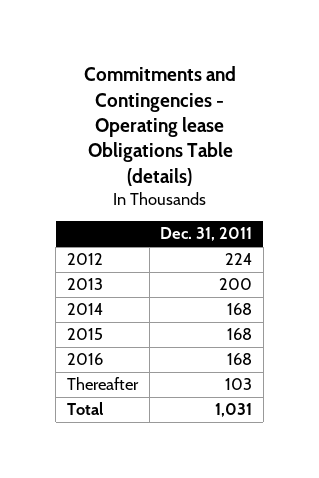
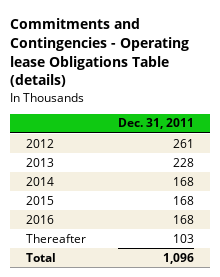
- 2012 | 224
- 2013 | 200
+ 2012 | 261
+ 2013 | 228
- Total | 1,031
+ Total | 1,096

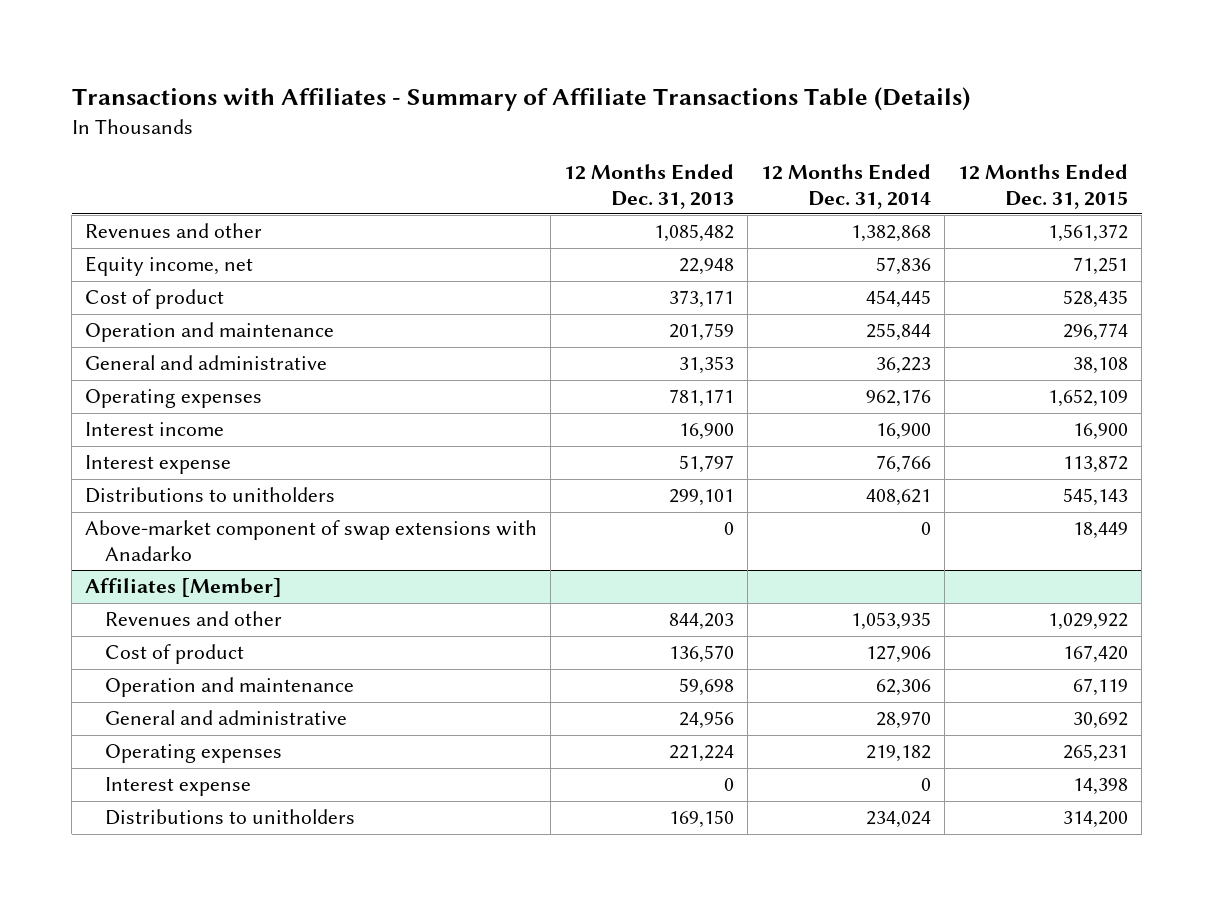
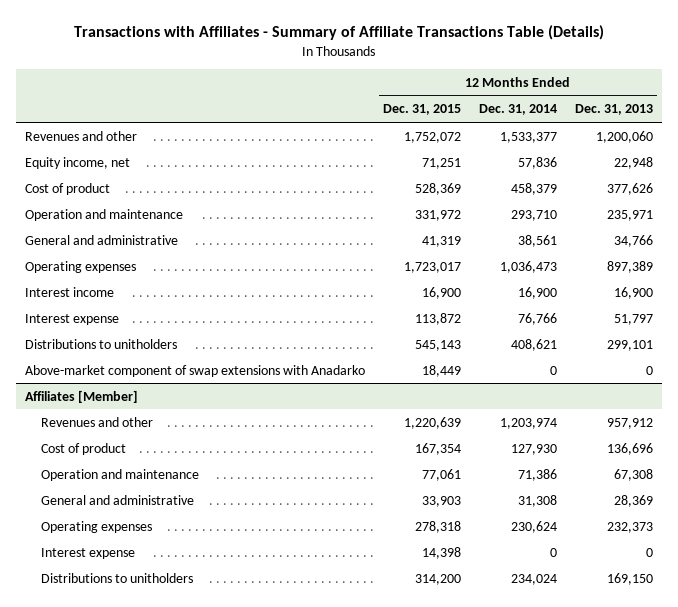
- | 12 Months Ended Dec. 31, 2013 | 12 Months Ended Dec. 31, 2014 | 12 Months Ended Dec. 31, 2015
+ | 12 Months Ended Dec. 31, 2015 | 12 Months Ended Dec. 31, 2014 | 12 Months Ended Dec. 31, 2013
- Revenues and other | 1,085,482 | 1,382,868 | 1,561,372
+ Revenues and other | 1,752,072 | 1,533,377 | 1,200,060
- Cost of product | 373,171 | 454,445 | 528,435
- Operation and maintenance | 201,759 | 255,844 | 296,774
- General and administrative | 31,353 | 36,223 | 38,108
- Operating expenses | 781,171 | 962,176 | 1,652,109
+ Cost of product | 528,369 | 458,379 | 377,626
+ Operation and maintenance | 331,972 | 293,710 | 235,971
+ General and administrative | 41,319 | 38,561 | 34,766
+ Operating expenses | 1,723,017 | 1,036,473 | 897,389
@ Affiliates [Member]
- Revenues and other | 844,203 | 1,053,935 | 1,029,922
- Cost of product | 136,570 | 127,906 | 167,420
- Operation and maintenance | 59,698 | 62,306 | 67,119
- General and administrative | 24,956 | 28,970 | 30,692
- Operating expenses | 221,224 | 219,182 | 265,231
+ Revenues and other | 1,220,639 | 1,203,974 | 957,912
+ Cost of product | 167,354 | 127,930 | 136,696
+ Operation and maintenance | 77,061 | 71,386 | 67,308
+ General and administrative | 33,903 | 31,308 | 28,369
+ Operating expenses | 278,318 | 230,624 | 232,373

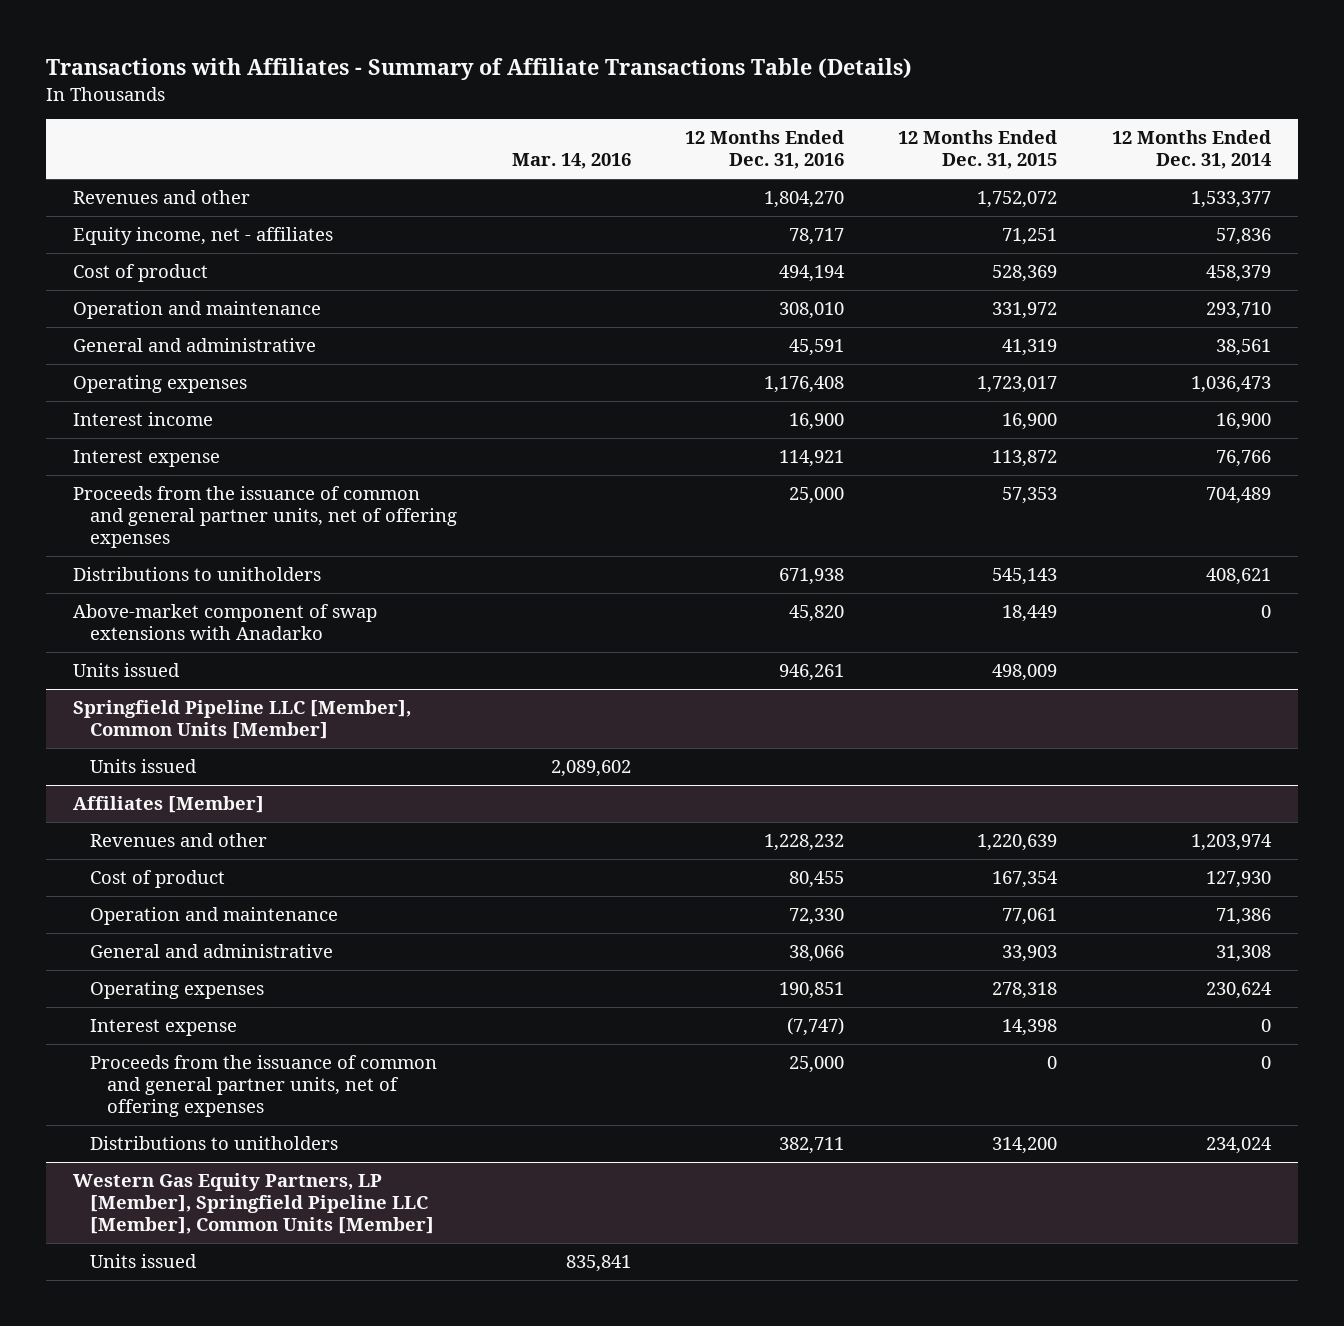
- | 12 Months Ended Dec. 31, 2015 | 12 Months Ended Dec. 31, 2014 | 12 Months Ended Dec. 31, 2013
+ | Mar. 14, 2016 | 12 Months Ended Dec. 31, 2016 | 12 Months Ended Dec. 31, 2015 | 12 Months Ended Dec. 31, 2014
- Equity income, net | 71,251 | 57,836 | 22,948
+ Equity income, net - affiliates | | 78,717 | 71,251 | 57,836
+ Proceeds from the issuance of common and general partner units, net of offering expenses | | 25,000 | 57,353 | 704,489
+ Units issued | | 946,261 | 498,009 |
+ Springfield Pipeline LLC [Member], Common Units [Member]
+ Units issued | 2,089,602 | | |
@ Affiliates [Member]
+ Proceeds from the issuance of common and general partner units, net of offering expenses | | 25,000 | 0 | 0
+ Western Gas Equity Partners, LP [Member], Springfield Pipeline LLC [Member], Common Units [Member]
+ Units issued | 835,841 | | |

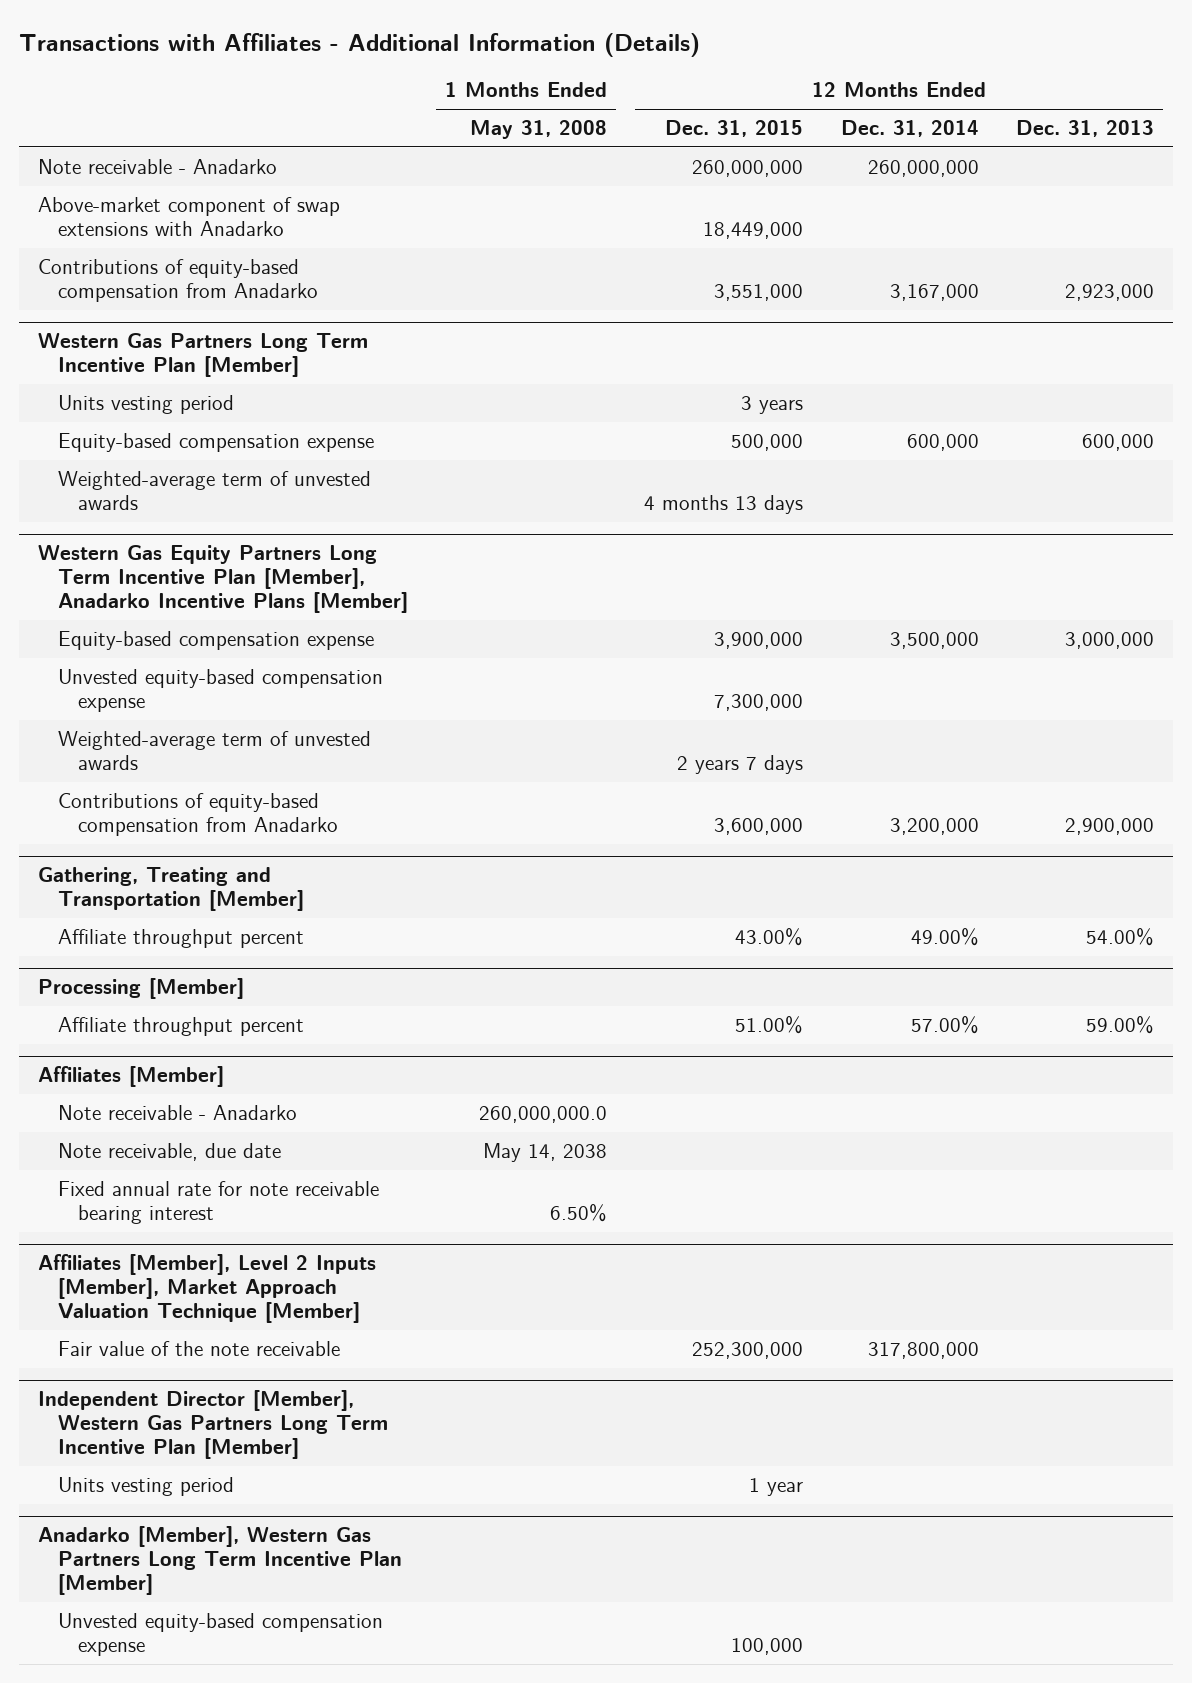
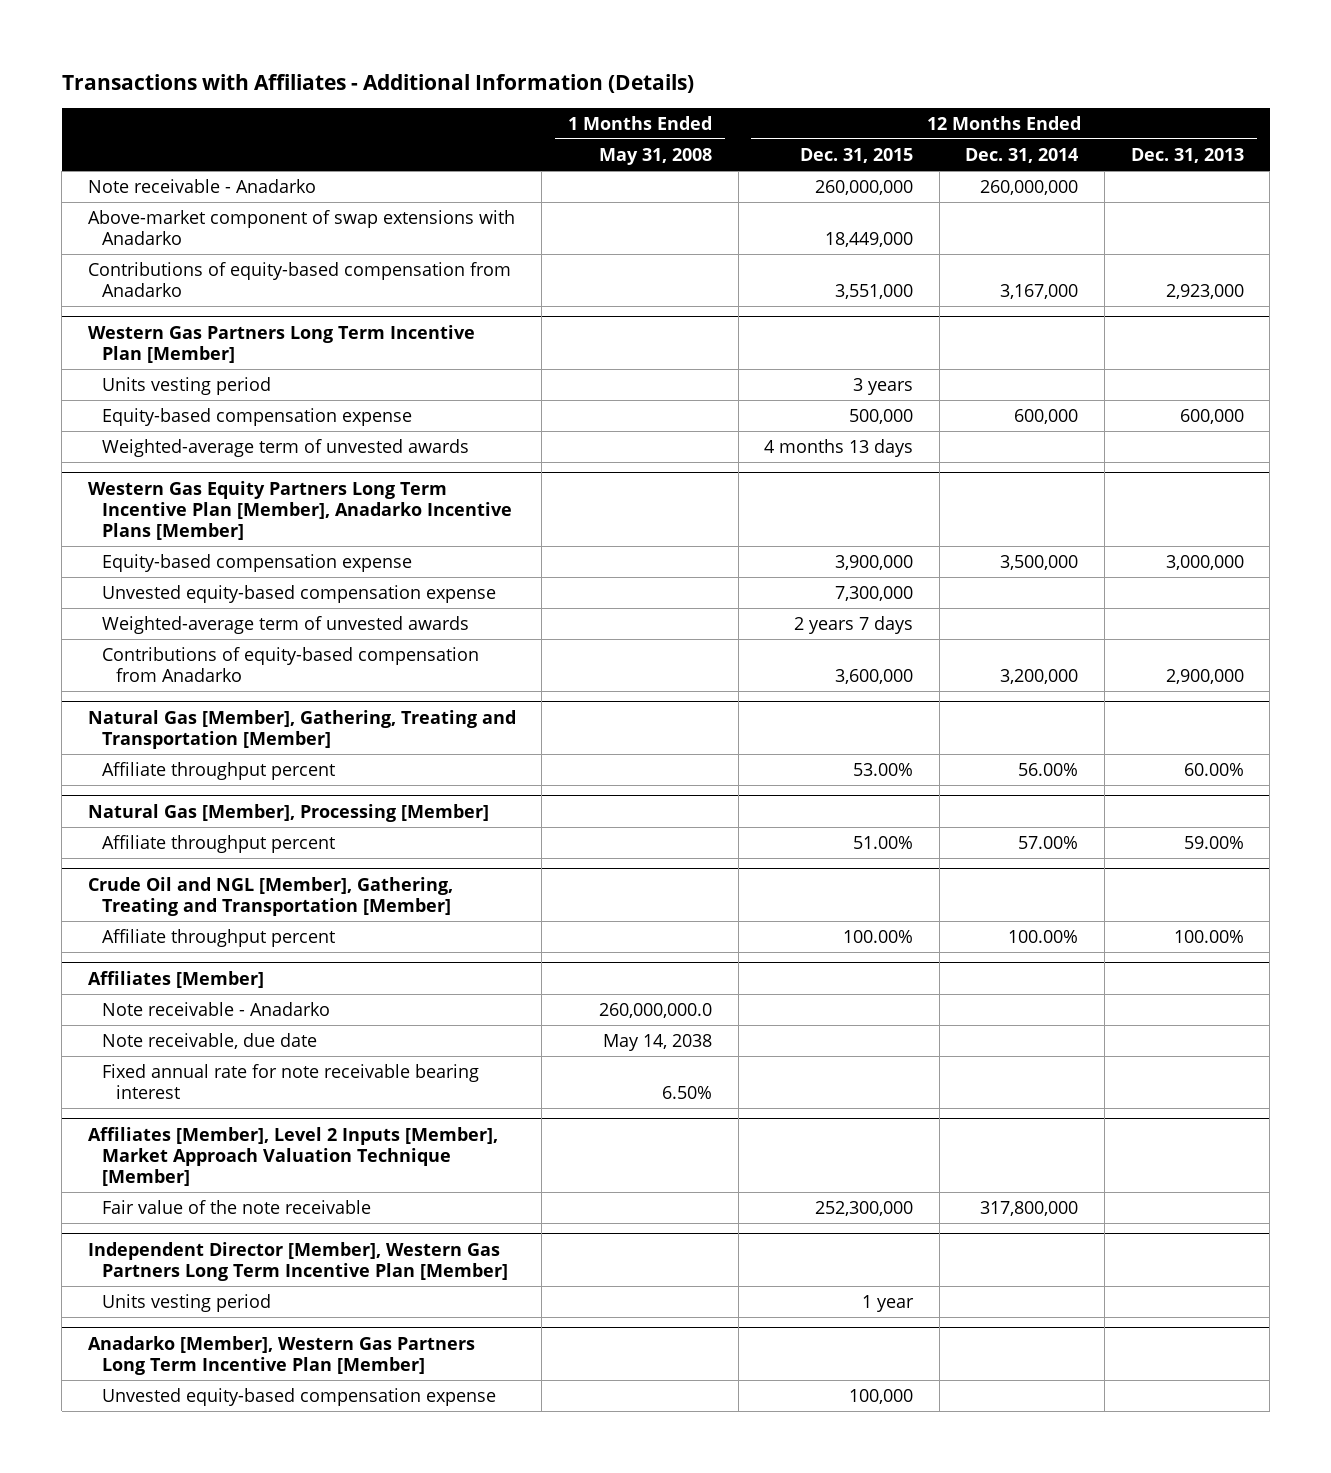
- Gathering, Treating and Transportation [Member]
- Affiliate throughput percent | | 43.00% | 49.00% | 54.00%
- Processing [Member]
+ Natural Gas [Member], Gathering, Treating and Transportation [Member]
+ Affiliate throughput percent | | 53.00% | 56.00% | 60.00%
+ Natural Gas [Member], Processing [Member]
+ Crude Oil and NGL [Member], Gathering, Treating and Transportation [Member]
+ Affiliate throughput percent | | 100.00% | 100.00% | 100.00%

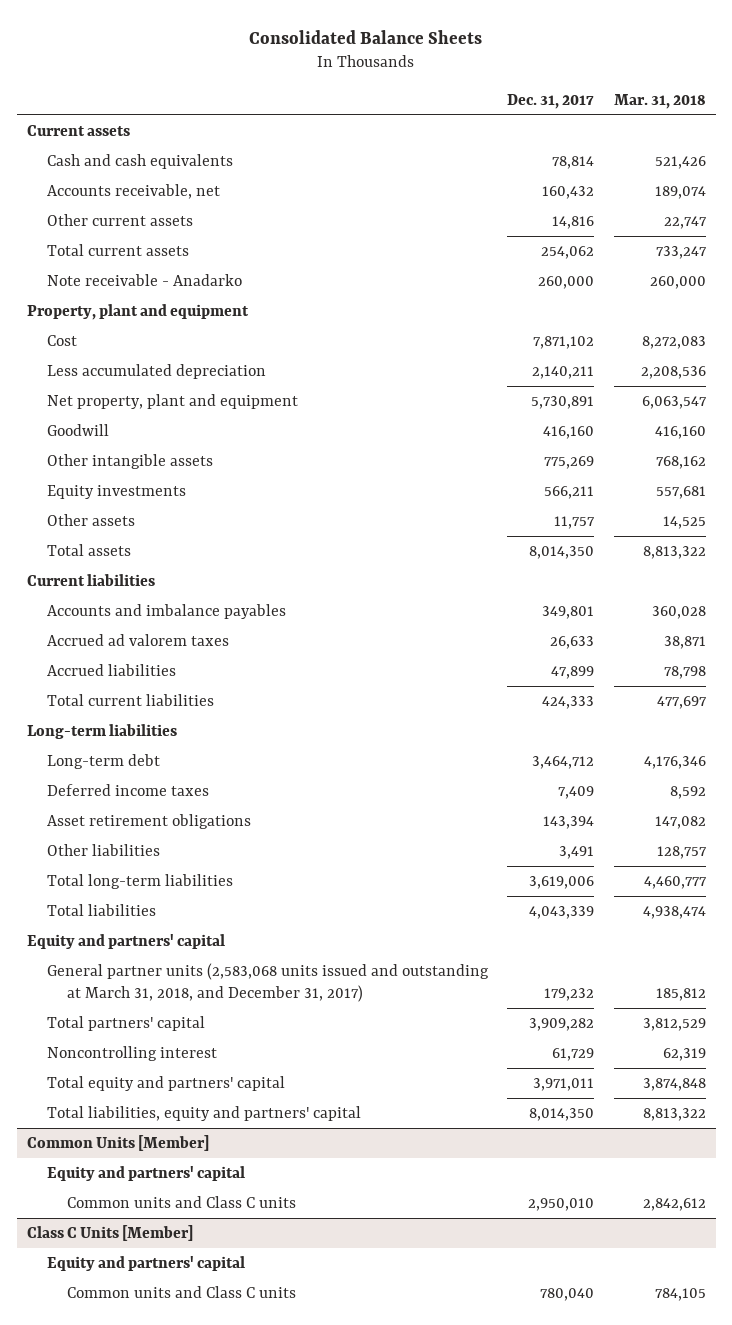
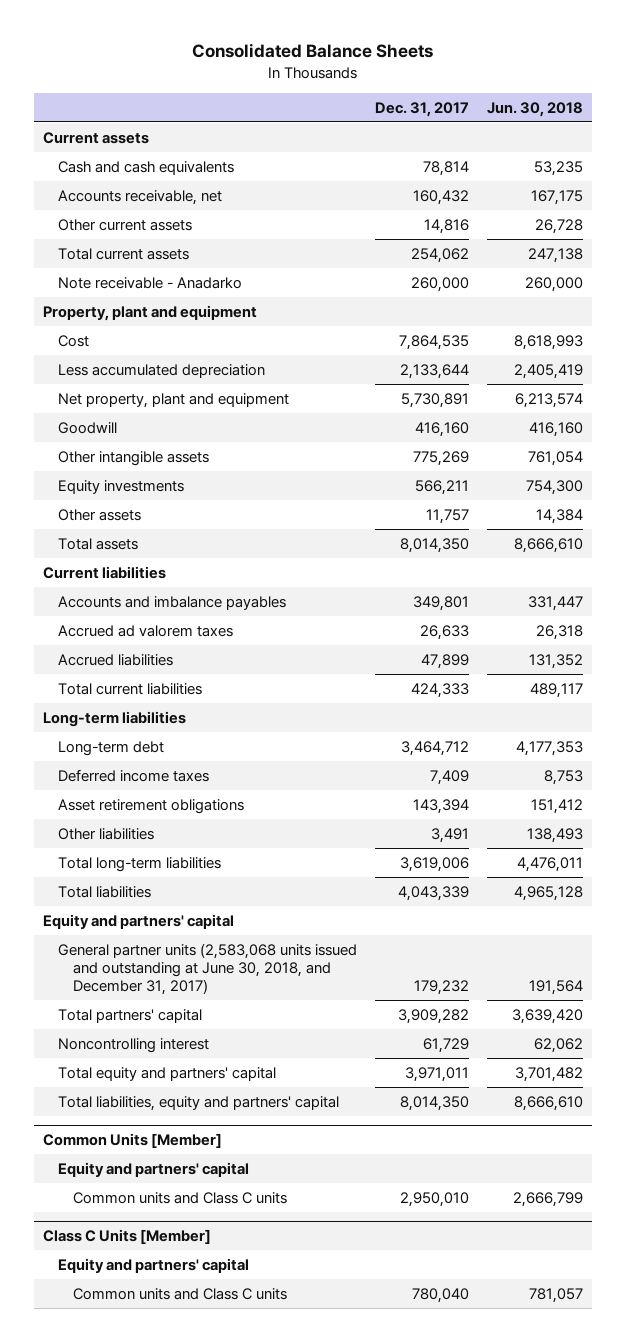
- | Dec. 31, 2017 | Mar. 31, 2018
+ | Dec. 31, 2017 | Jun. 30, 2018
- Cost | 7,871,102 | 8,272,083
- Less accumulated depreciation | 2,140,211 | 2,208,536
+ Cost | 7,864,535 | 8,618,993
+ Less accumulated depreciation | 2,133,644 | 2,405,419
- General partner units (2,583,068 units issued and outstanding at March 31, 2018, and December 31, 2017) | 179,232 | 185,812
+ General partner units (2,583,068 units issued and outstanding at June 30, 2018, and December 31, 2017) | 179,232 | 191,564

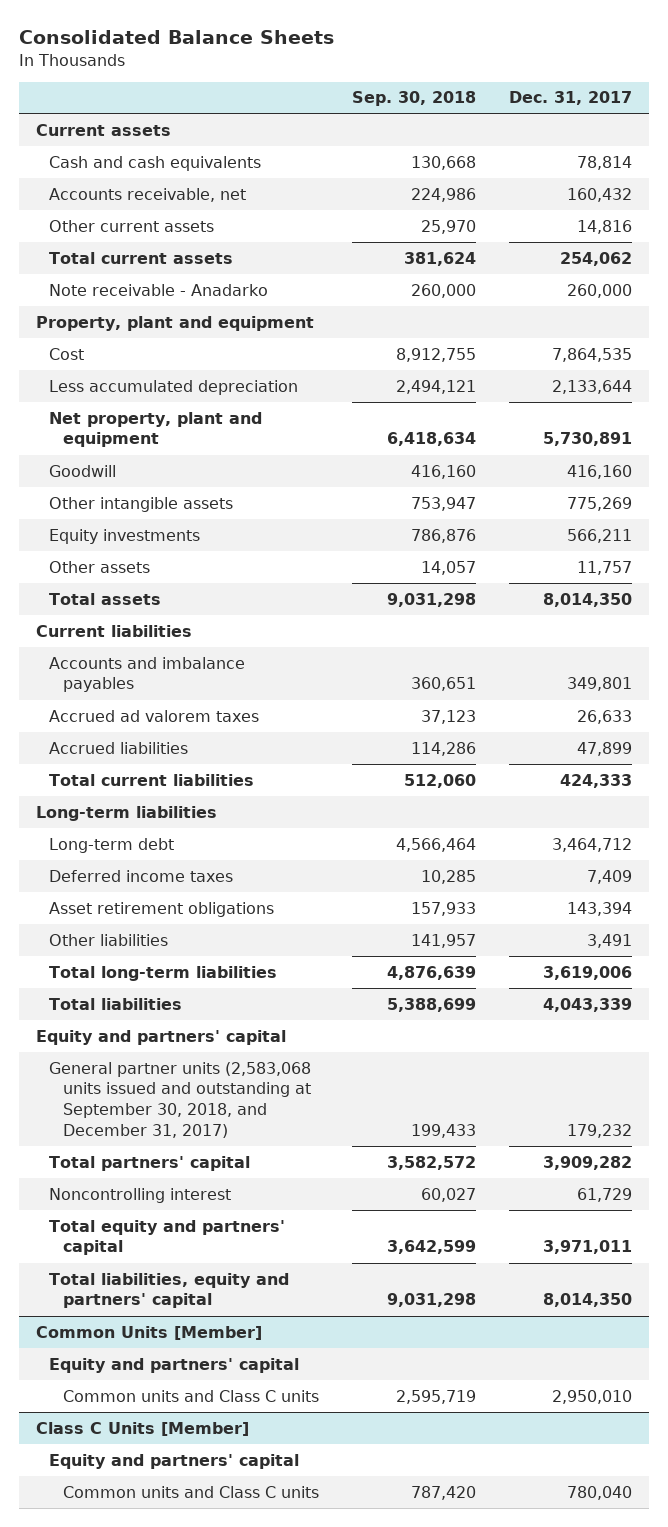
- | Dec. 31, 2017 | Jun. 30, 2018
+ | Sep. 30, 2018 | Dec. 31, 2017
- General partner units (2,583,068 units issued and outstanding at June 30, 2018, and December 31, 2017) | 179,232 | 191,564
+ General partner units (2,583,068 units issued and outstanding at September 30, 2018, and December 31, 2017) | 199,433 | 179,232

